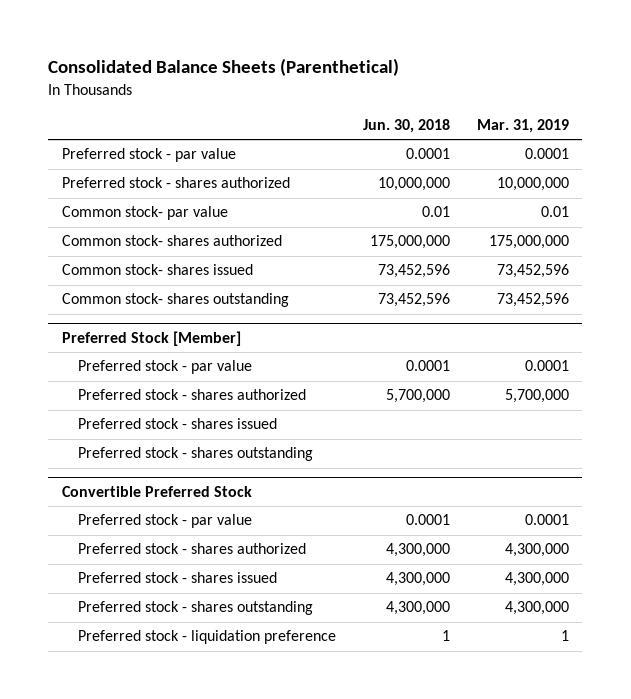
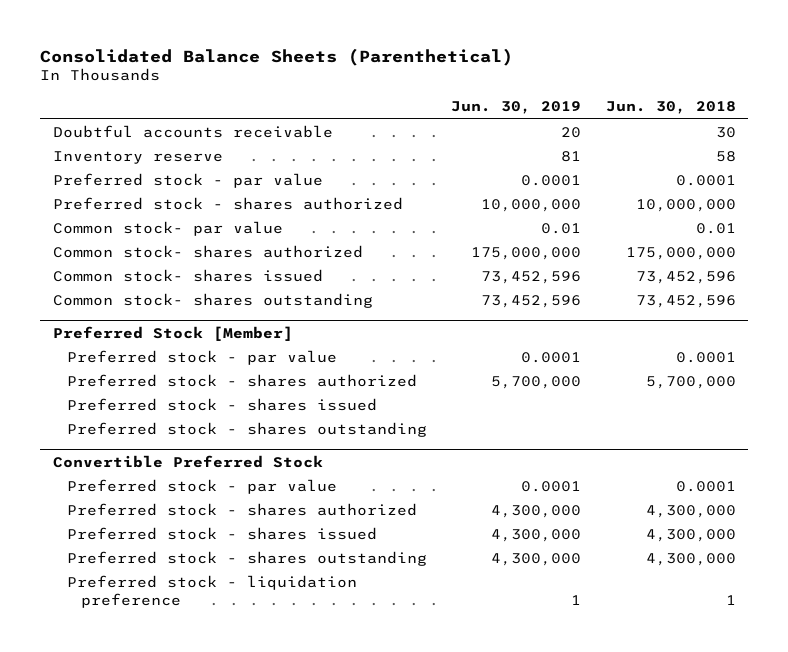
- | Jun. 30, 2018 | Mar. 31, 2019
+ | Jun. 30, 2019 | Jun. 30, 2018
+ Doubtful accounts receivable | 20 | 30
+ Inventory reserve | 81 | 58

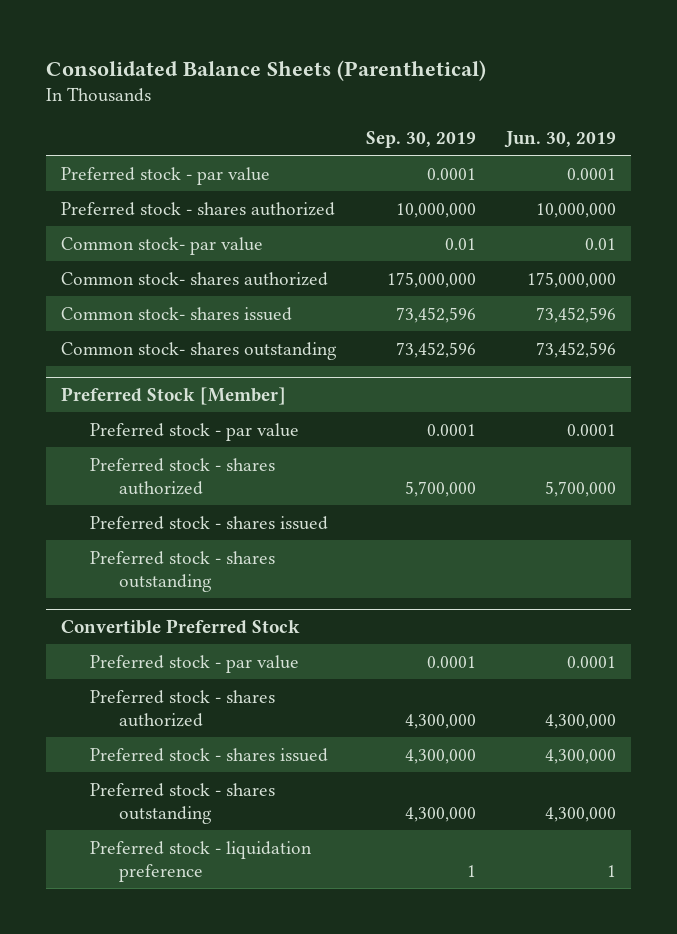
- | Jun. 30, 2019 | Jun. 30, 2018
+ | Sep. 30, 2019 | Jun. 30, 2019
- Doubtful accounts receivable | 20 | 30
- Inventory reserve | 81 | 58

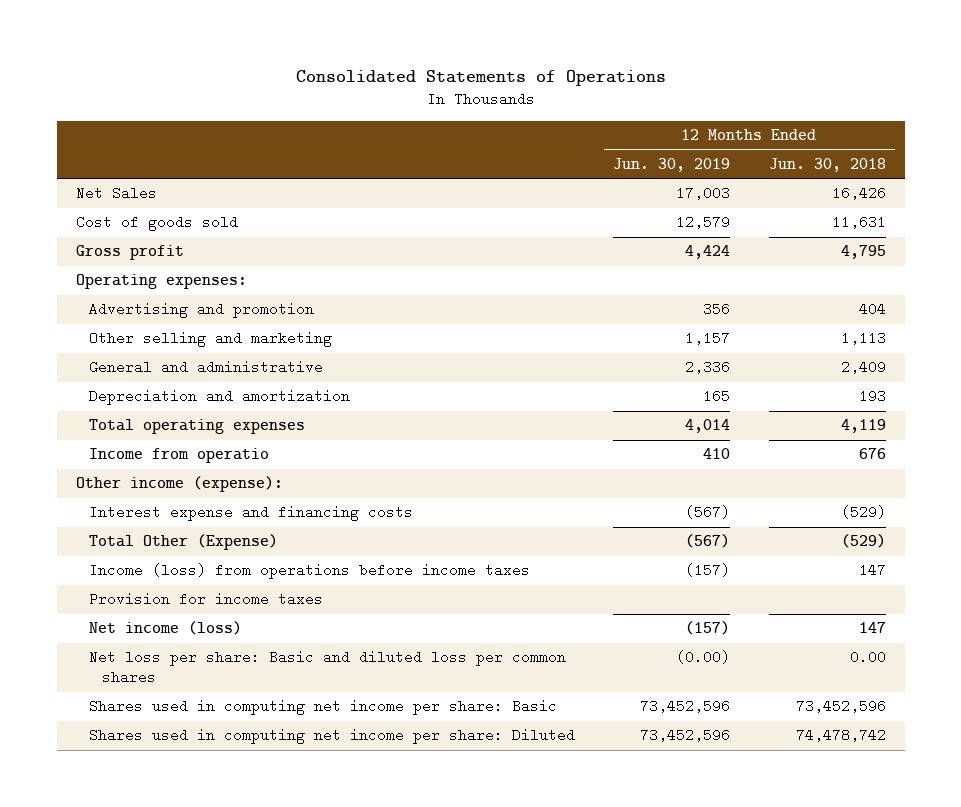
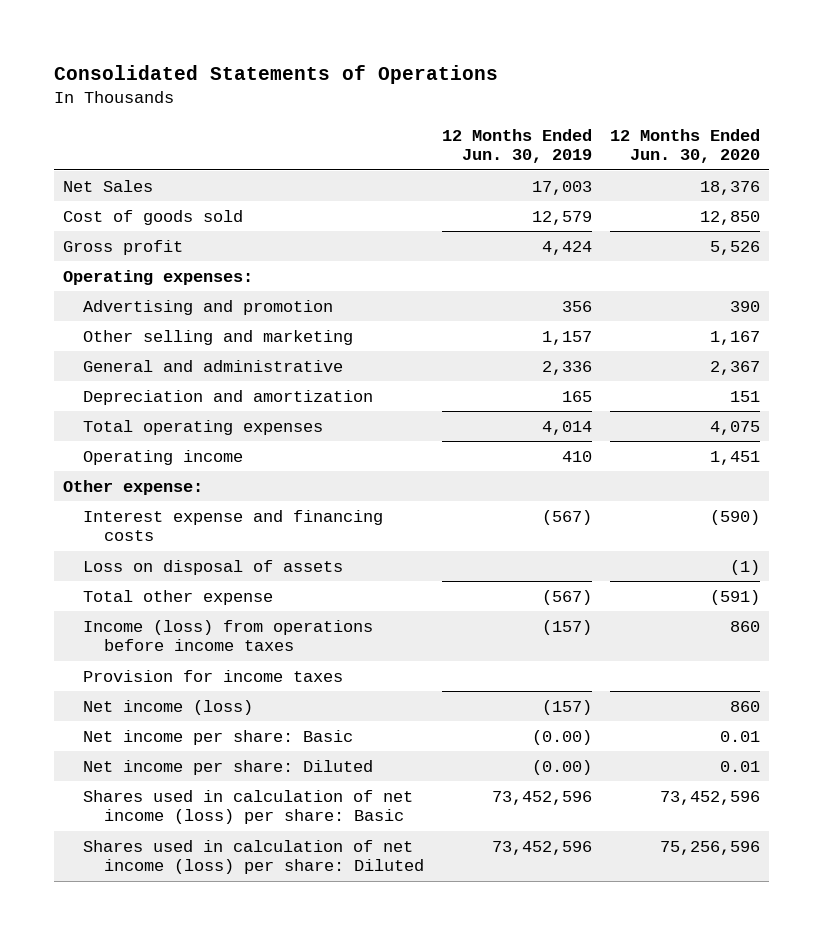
- | 12 Months Ended Jun. 30, 2019 | 12 Months Ended Jun. 30, 2018
+ | 12 Months Ended Jun. 30, 2019 | 12 Months Ended Jun. 30, 2020
- Income from operatio | 410 | 676
- Other income (expense):
+ Operating income | 410 | 1,451
+ Other expense:
- Total Other (Expense) | (567) | (529)
+ Loss on disposal of assets | | (1)
+ Total other expense | (567) | (591)
- Net loss per share: Basic and diluted loss per common shares | (0.00) | 0.00
- Shares used in computing net income per share: Basic | 73,452,596 | 73,452,596
- Shares used in computing net income per share: Diluted | 73,452,596 | 74,478,742
+ Net income per share: Basic | (0.00) | 0.01
+ Net income per share: Diluted | (0.00) | 0.01
+ Shares used in calculation of net income (loss) per share: Basic | 73,452,596 | 73,452,596
+ Shares used in calculation of net income (loss) per share: Diluted | 73,452,596 | 75,256,596

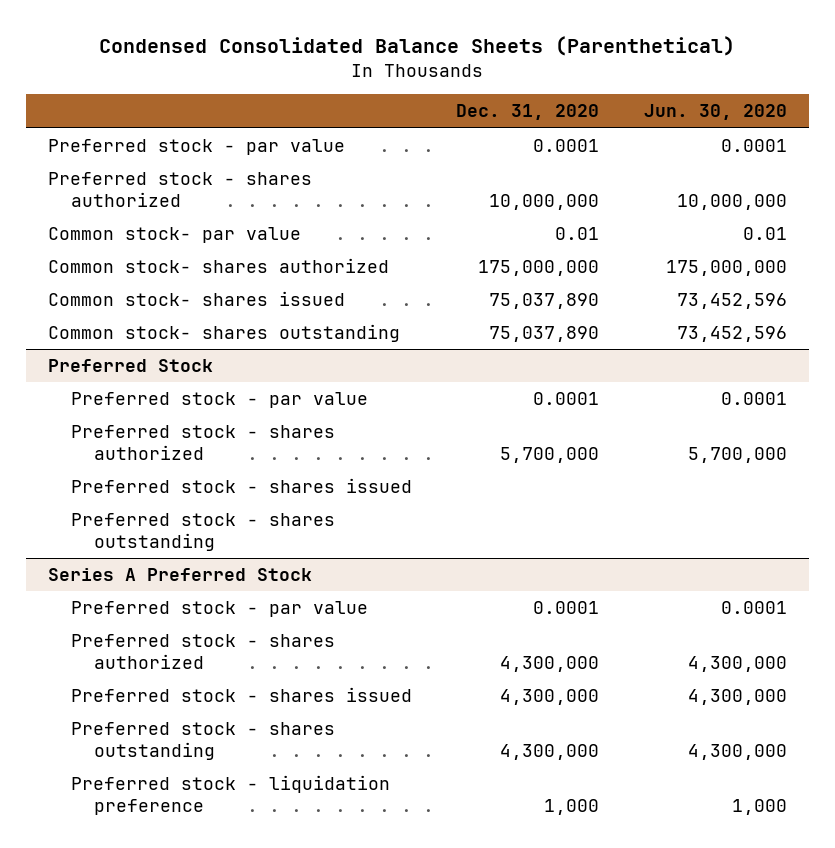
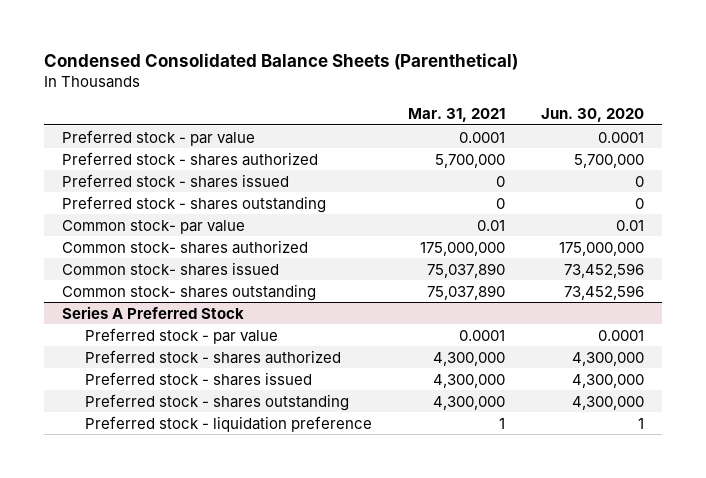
- | Dec. 31, 2020 | Jun. 30, 2020
+ | Mar. 31, 2021 | Jun. 30, 2020
- Preferred stock - shares authorized | 10,000,000 | 10,000,000
+ Preferred stock - shares authorized | 5,700,000 | 5,700,000
+ Preferred stock - shares issued | 0 | 0
+ Preferred stock - shares outstanding | 0 | 0
- Preferred Stock
- Preferred stock - par value | 0.0001 | 0.0001
- Preferred stock - shares authorized | 5,700,000 | 5,700,000
- Preferred stock - shares issued
- Preferred stock - shares outstanding
@ Series A Preferred Stock
- Preferred stock - liquidation preference | 1,000 | 1,000
+ Preferred stock - liquidation preference | 1 | 1

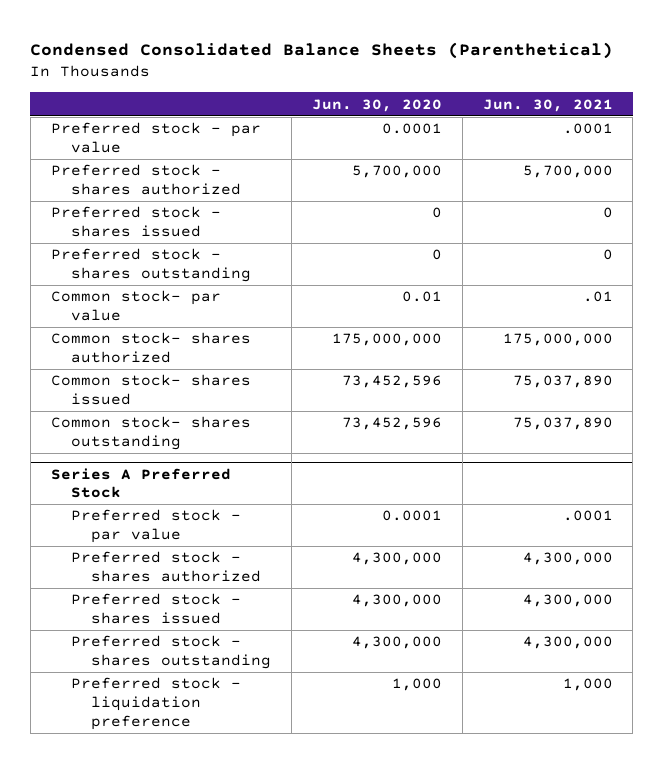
- | Mar. 31, 2021 | Jun. 30, 2020
+ | Jun. 30, 2020 | Jun. 30, 2021
@ Series A Preferred Stock
- Preferred stock - liquidation preference | 1 | 1
+ Preferred stock - liquidation preference | 1,000 | 1,000

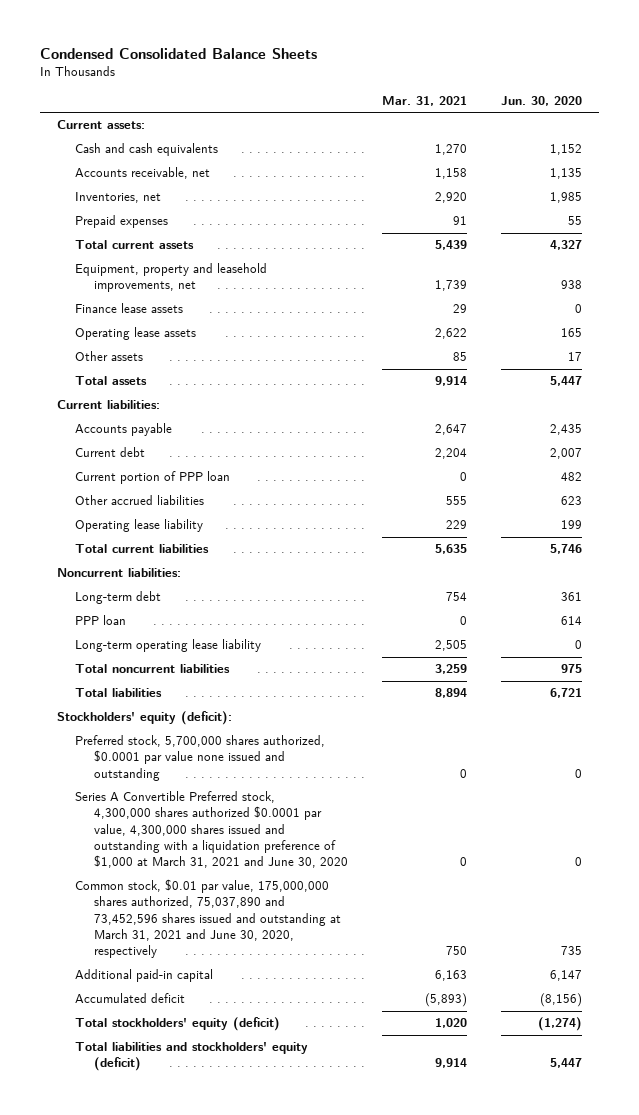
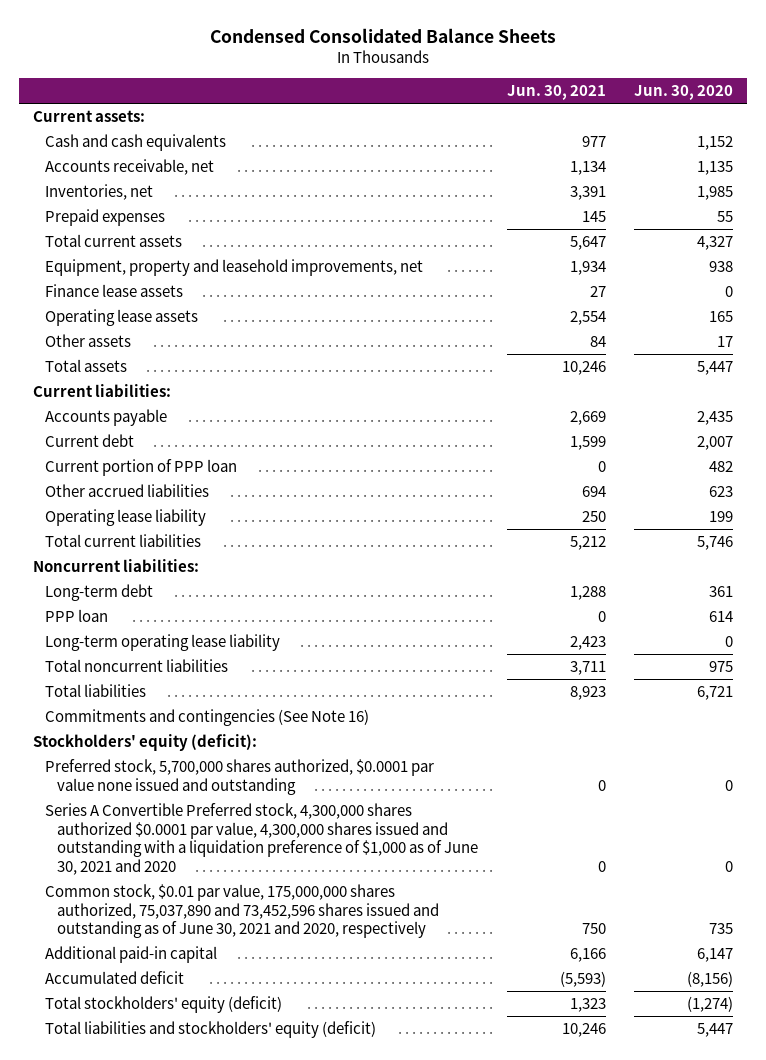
- | Mar. 31, 2021 | Jun. 30, 2020
+ | Jun. 30, 2021 | Jun. 30, 2020
+ Commitments and contingencies (See Note 16)
- Series A Convertible Preferred stock, 4,300,000 shares authorized $0.0001 par value, 4,300,000 shares issued and outstanding with a liquidation preference of $1,000 at March 31, 2021 and June 30, 2020 | 0 | 0
- Common stock, $0.01 par value, 175,000,000 shares authorized, 75,037,890 and 73,452,596 shares issued and outstanding at March 31, 2021 and June 30, 2020, respectively | 750 | 735
+ Series A Convertible Preferred stock, 4,300,000 shares authorized $0.0001 par value, 4,300,000 shares issued and outstanding with a liquidation preference of $1,000 as of June 30, 2021 and 2020 | 0 | 0
+ Common stock, $0.01 par value, 175,000,000 shares authorized, 75,037,890 and 73,452,596 shares issued and outstanding as of June 30, 2021 and 2020, respectively | 750 | 735

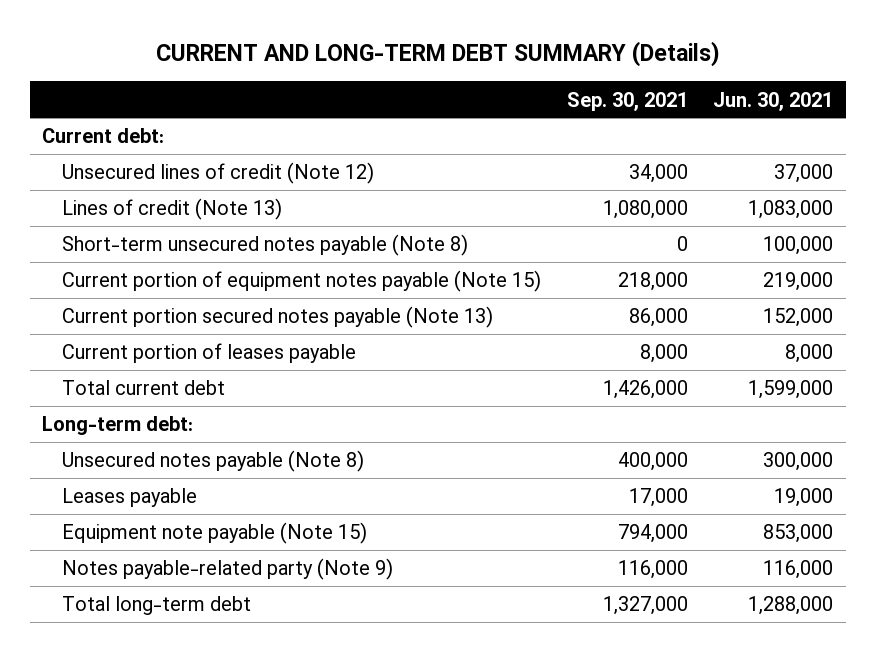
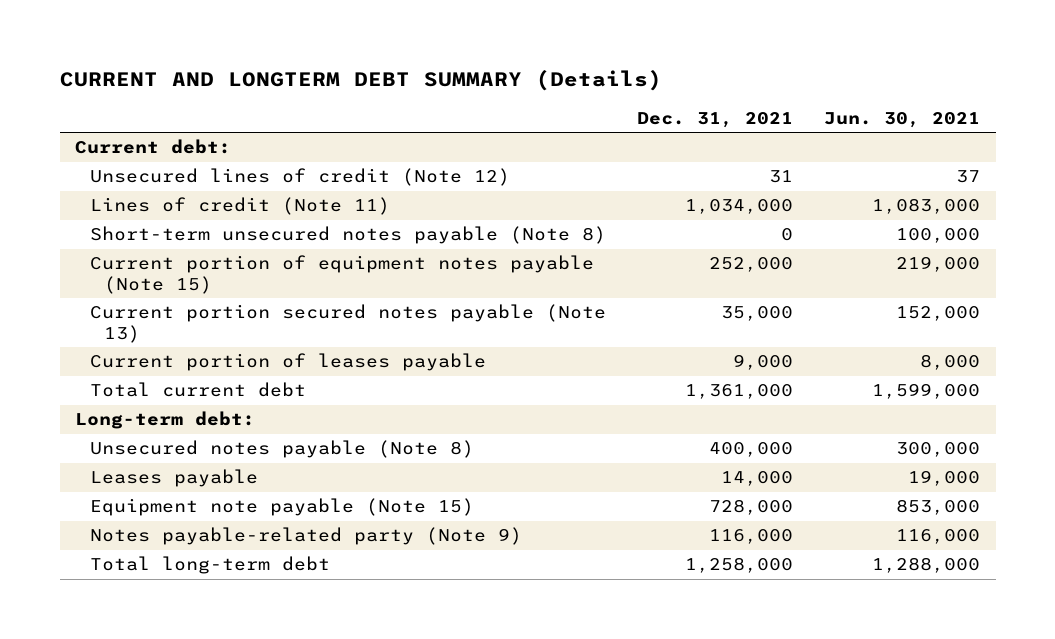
- CURRENT AND LONG-TERM DEBT SUMMARY (Details)
+ CURRENT AND LONGTERM DEBT SUMMARY (Details)
- | Sep. 30, 2021 | Jun. 30, 2021
+ | Dec. 31, 2021 | Jun. 30, 2021
- Unsecured lines of credit (Note 12) | 34,000 | 37,000
- Lines of credit (Note 13) | 1,080,000 | 1,083,000
+ Unsecured lines of credit (Note 12) | 31 | 37
+ Lines of credit (Note 11) | 1,034,000 | 1,083,000

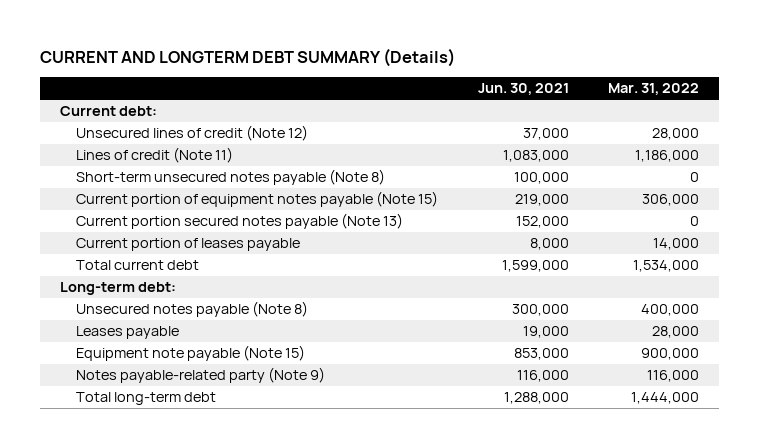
- | Dec. 31, 2021 | Jun. 30, 2021
+ | Jun. 30, 2021 | Mar. 31, 2022
- Unsecured lines of credit (Note 12) | 31 | 37
+ Unsecured lines of credit (Note 12) | 37,000 | 28,000

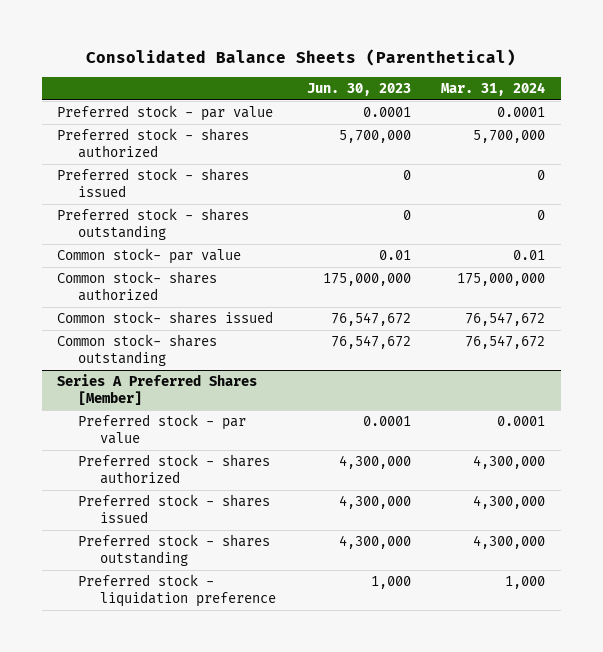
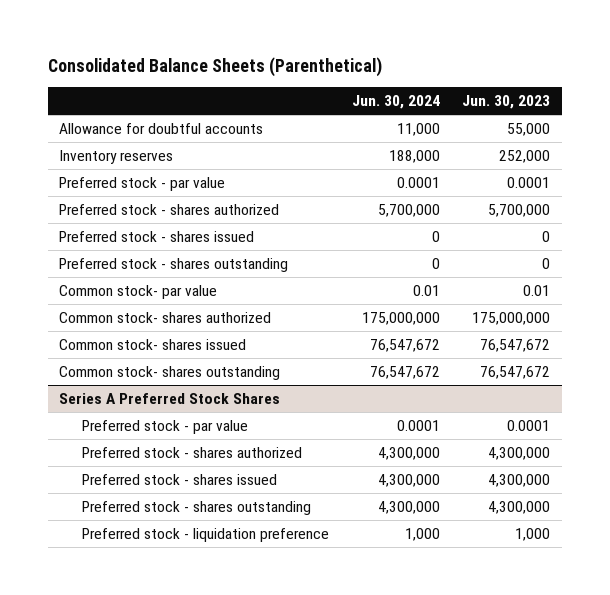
- | Jun. 30, 2023 | Mar. 31, 2024
+ | Jun. 30, 2024 | Jun. 30, 2023
+ Allowance for doubtful accounts | 11,000 | 55,000
+ Inventory reserves | 188,000 | 252,000
- Series A Preferred Shares [Member]
+ Series A Preferred Stock Shares

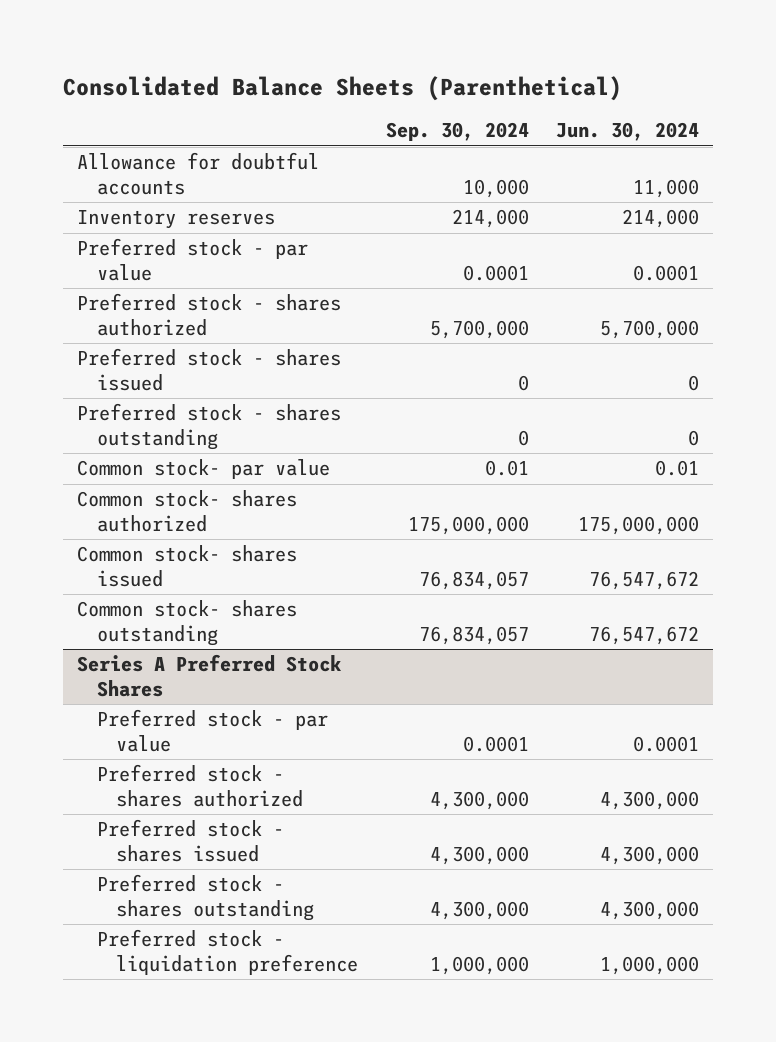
- | Jun. 30, 2024 | Jun. 30, 2023
+ | Sep. 30, 2024 | Jun. 30, 2024
- Inventory reserves | 188,000 | 252,000
+ Inventory reserves | 214,000 | 214,000
@ Series A Preferred Stock Shares
- Preferred stock - liquidation preference | 1,000 | 1,000
+ Preferred stock - liquidation preference | 1,000,000 | 1,000,000

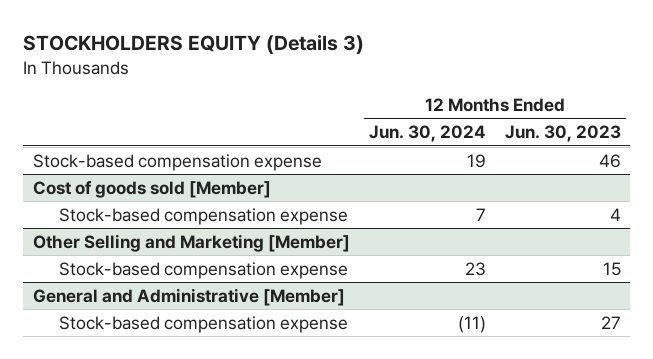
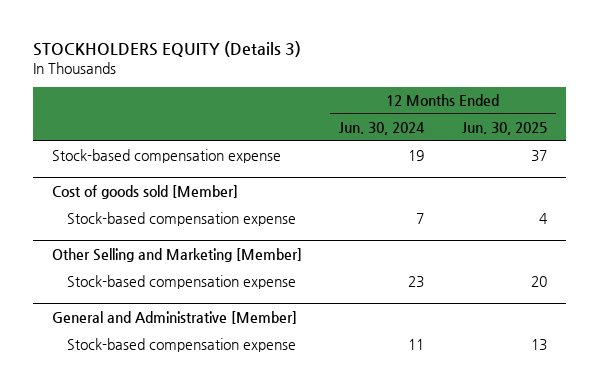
- | 12 Months Ended Jun. 30, 2024 | 12 Months Ended Jun. 30, 2023
+ | 12 Months Ended Jun. 30, 2024 | 12 Months Ended Jun. 30, 2025
@ General and Administrative [Member]
- Stock-based compensation expense | (11) | 27
+ Stock-based compensation expense | 11 | 13

